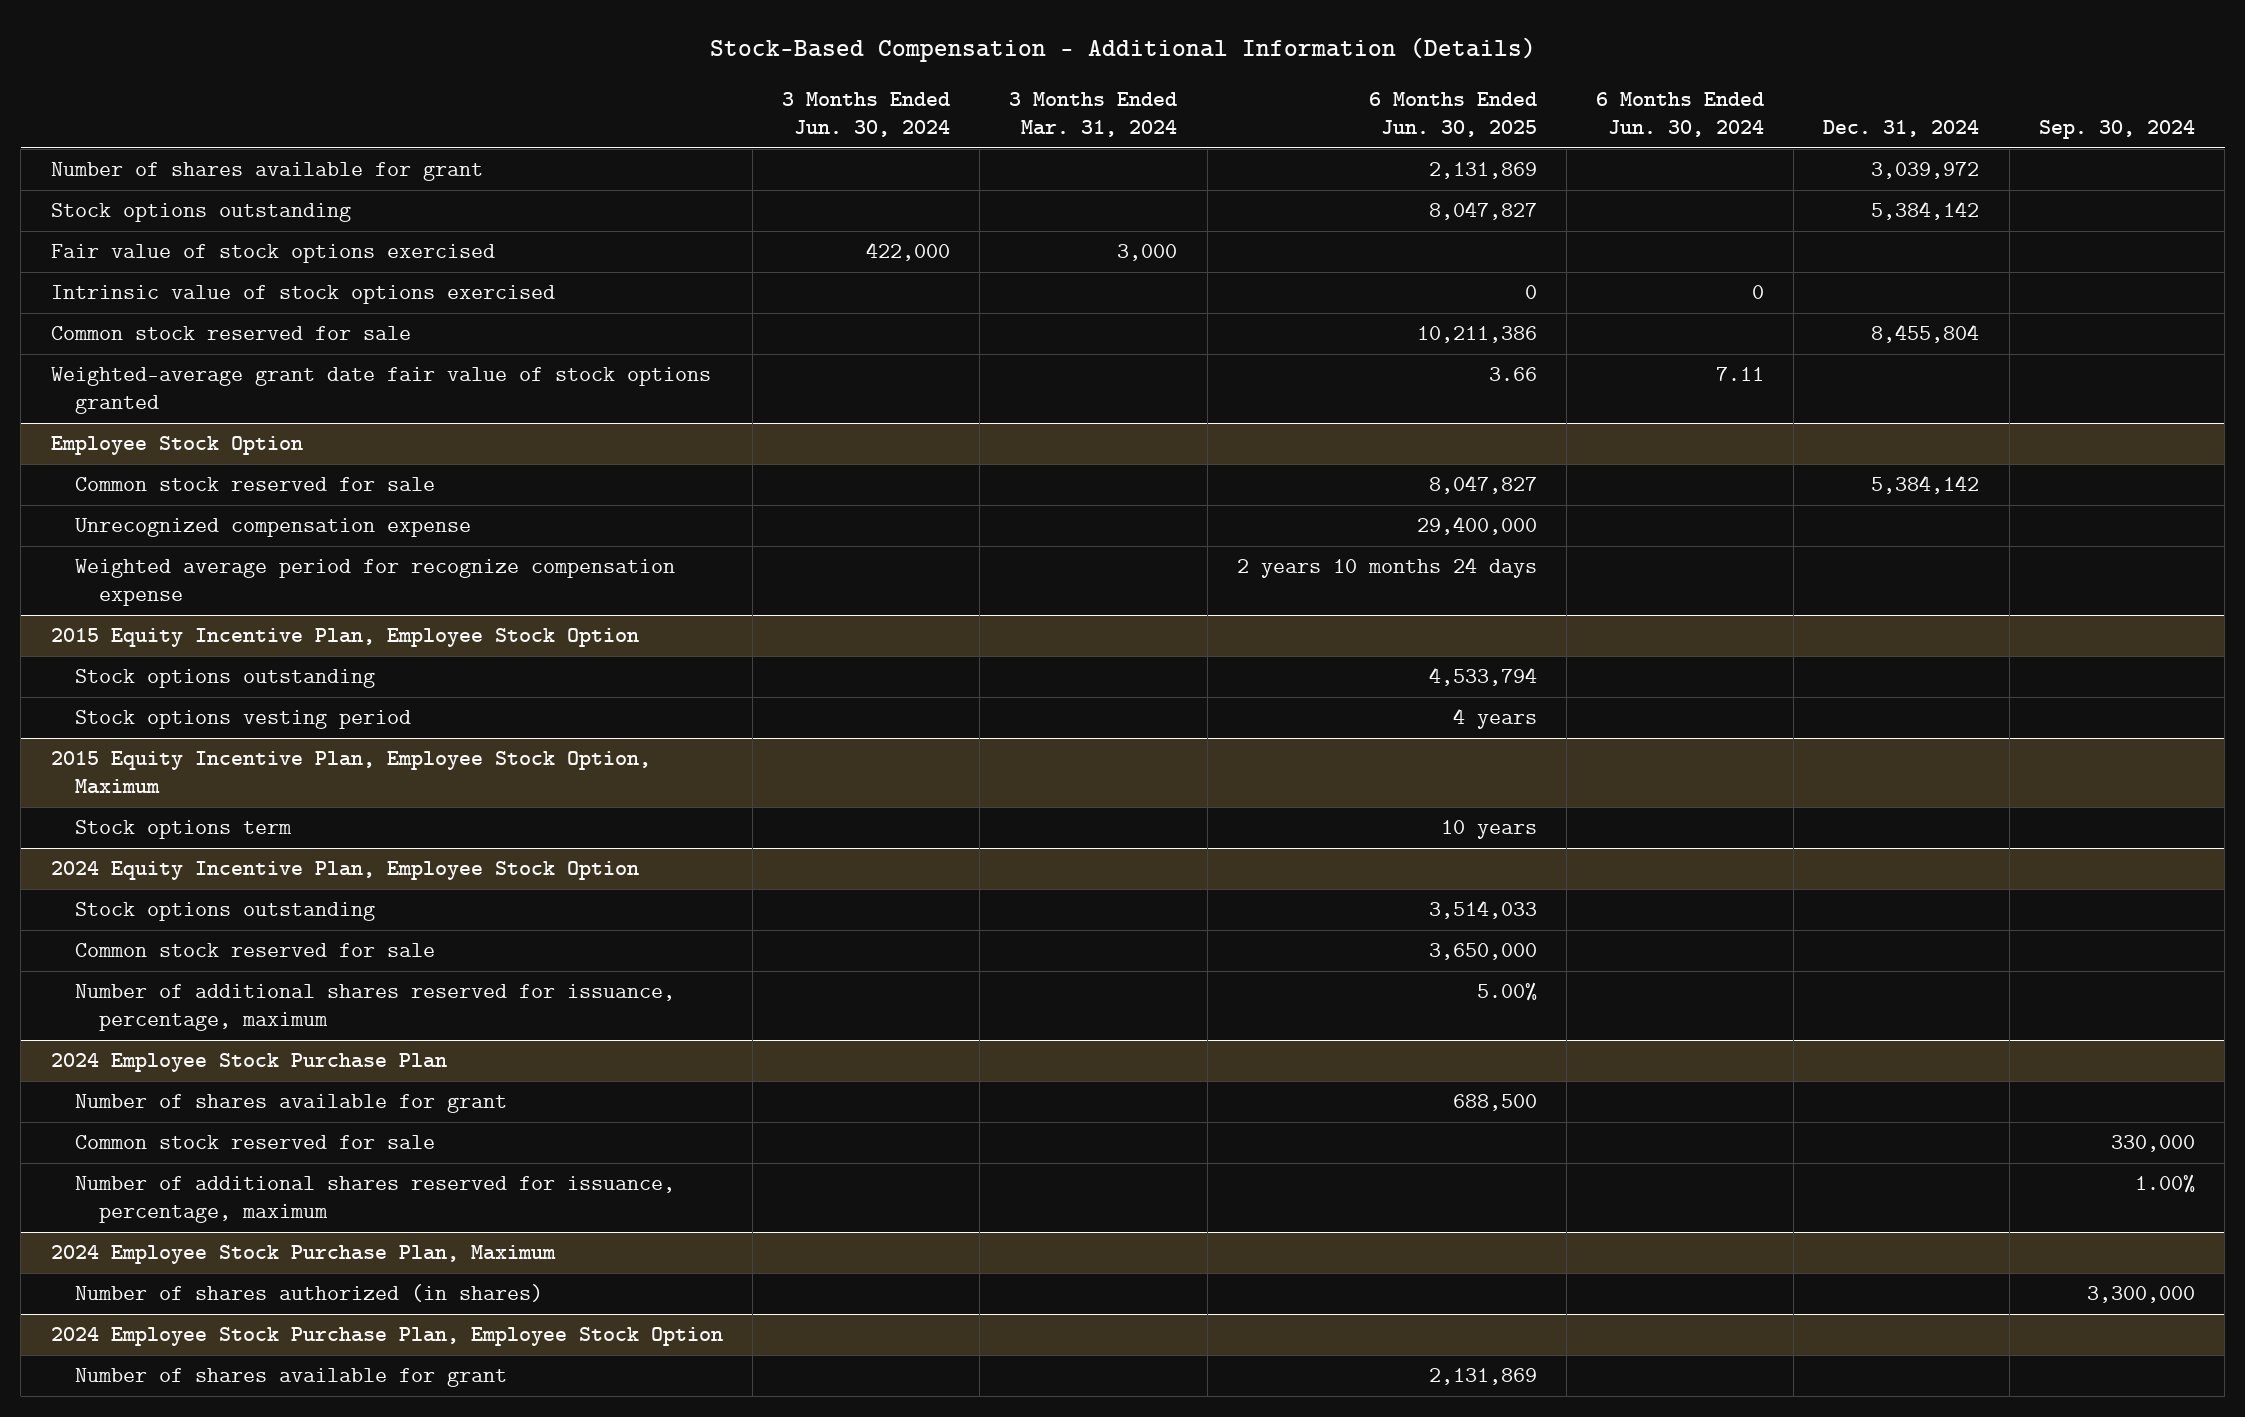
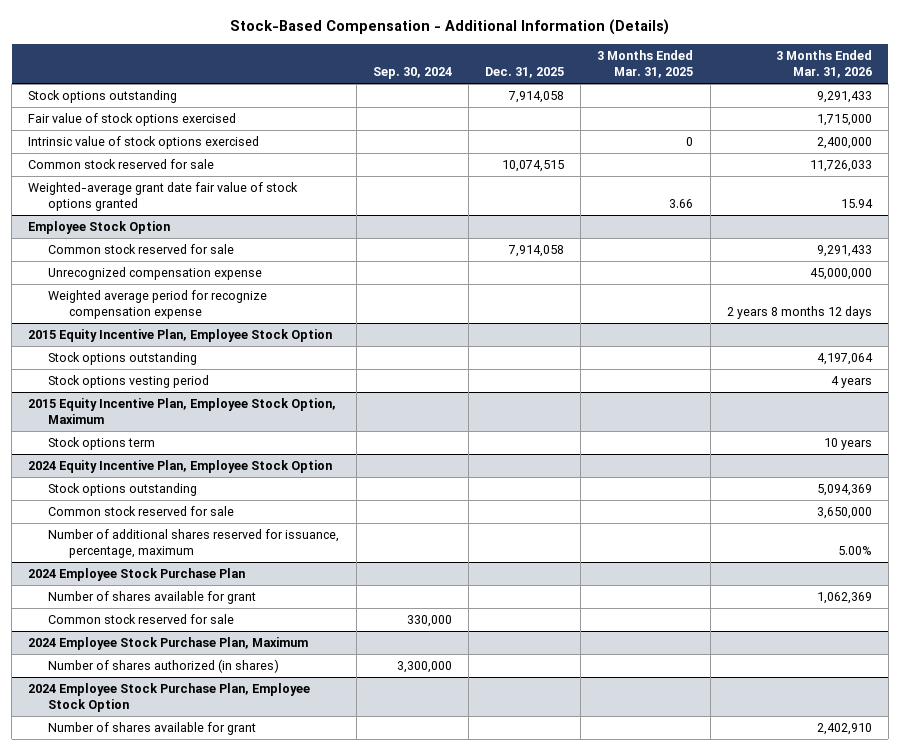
- | 3 Months Ended Jun. 30, 2024 | 3 Months Ended Mar. 31, 2024 | 6 Months Ended Jun. 30, 2025 | 6 Months Ended Jun. 30, 2024 | Dec. 31, 2024 | Sep. 30, 2024
+ | Sep. 30, 2024 | Dec. 31, 2025 | 3 Months Ended Mar. 31, 2025 | 3 Months Ended Mar. 31, 2026
- Number of shares available for grant | | | 2,131,869 | | 3,039,972 |
@ 2024 Employee Stock Purchase Plan
- Number of additional shares reserved for issuance, percentage, maximum | | | | | | 1.00%

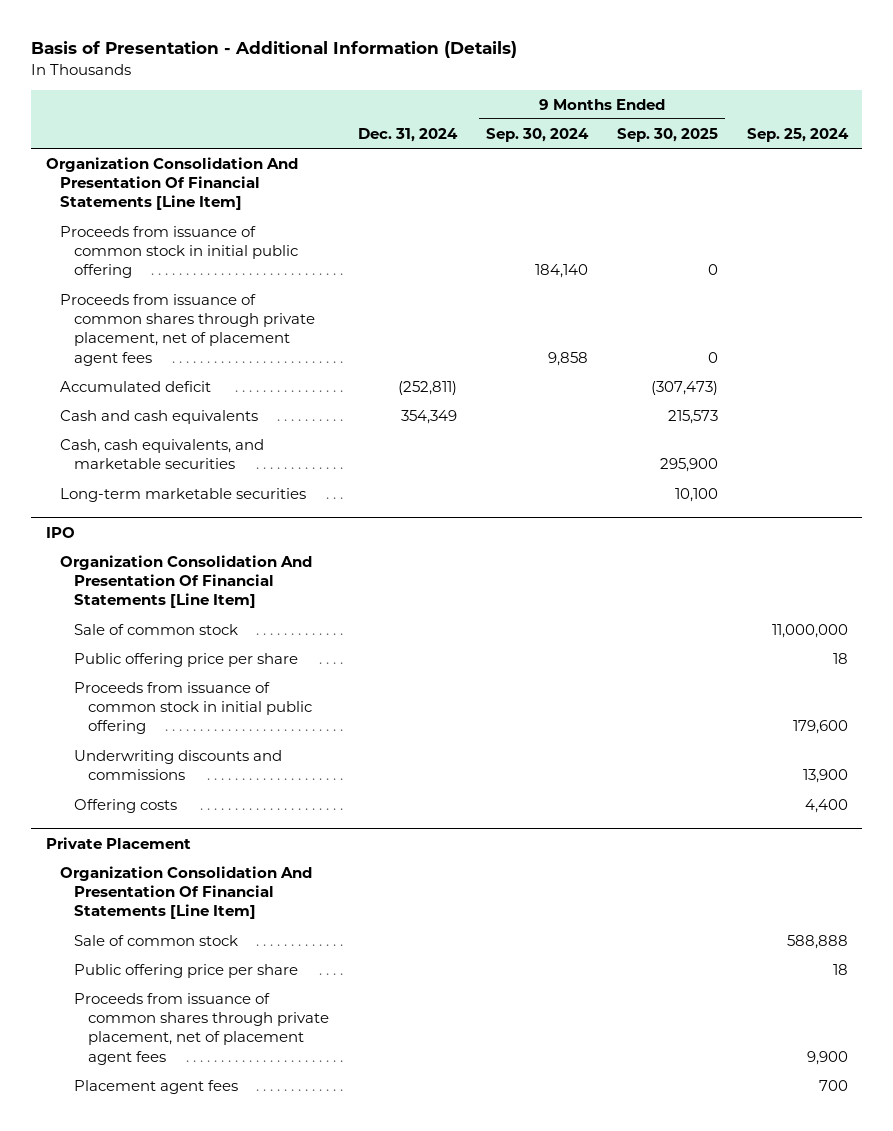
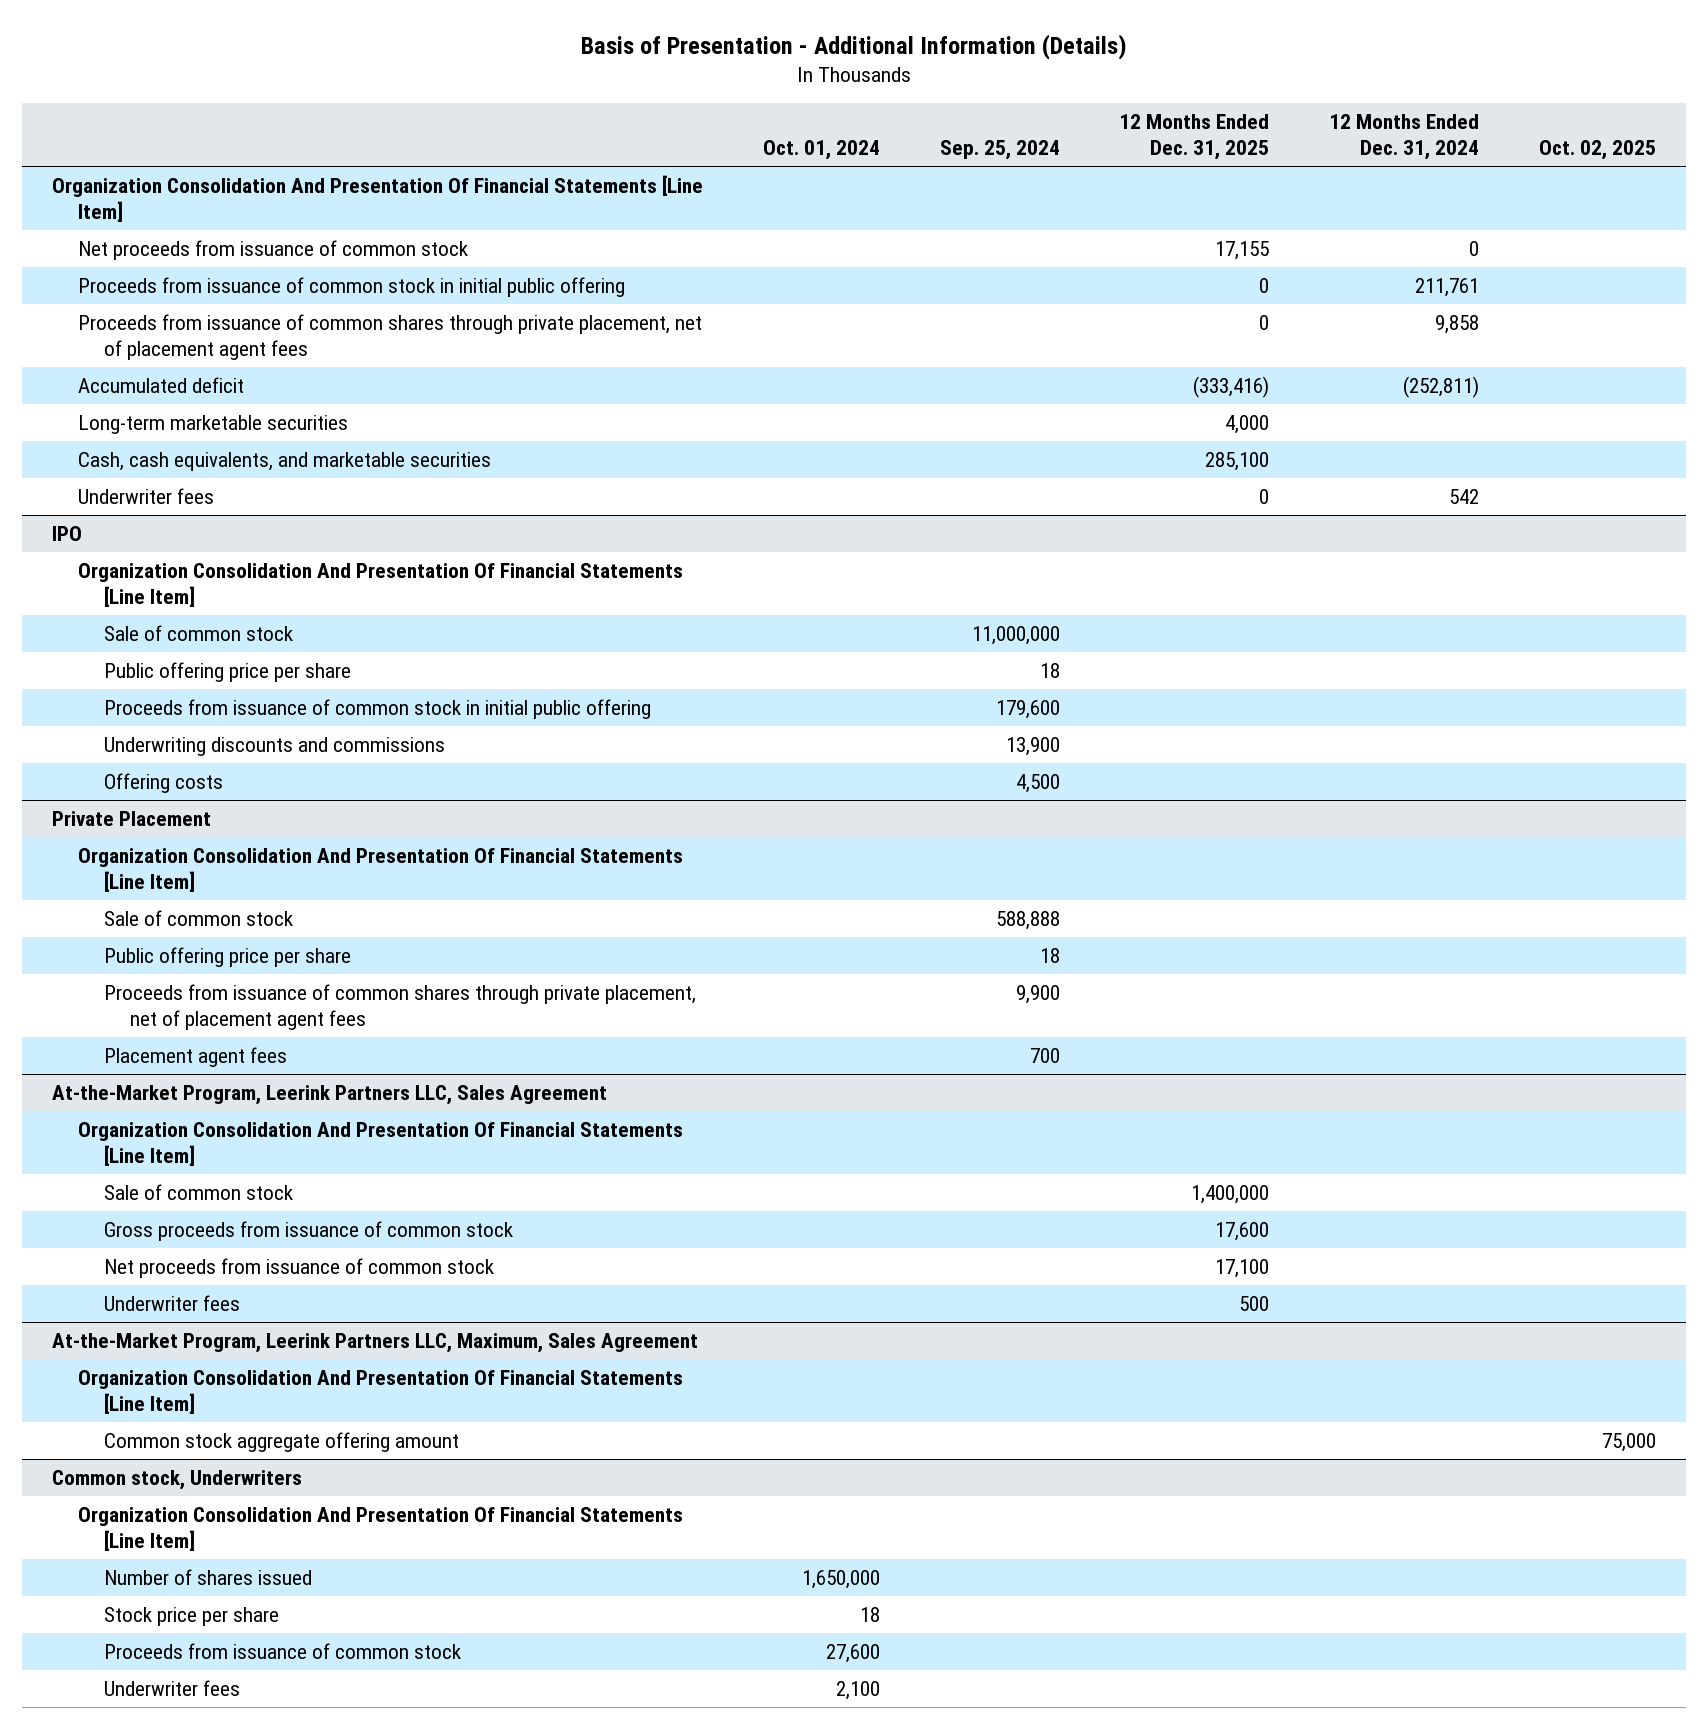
- | Dec. 31, 2024 | 9 Months Ended Sep. 30, 2024 | 9 Months Ended Sep. 30, 2025 | Sep. 25, 2024
+ | Oct. 01, 2024 | Sep. 25, 2024 | 12 Months Ended Dec. 31, 2025 | 12 Months Ended Dec. 31, 2024 | Oct. 02, 2025
+ Net proceeds from issuance of common stock | | | 17,155 | 0 |
- Cash and cash equivalents | 354,349 | | 215,573 |
moved down: Cash, cash equivalents, and marketable securities | | | 285,100 | |
+ Underwriter fees | | | 0 | 542 |
@ IPO
- Offering costs | | | | 4,400
+ Offering costs | | 4,500 | | |
+ At-the-Market Program, Leerink Partners LLC, Sales Agreement
+ Organization Consolidation And Presentation Of Financial Statements [Line Item]
+ Sale of common stock | | | 1,400,000 | |
+ Gross proceeds from issuance of common stock | | | 17,600 | |
+ Net proceeds from issuance of common stock | | | 17,100 | |
+ Underwriter fees | | | 500 | |
+ At-the-Market Program, Leerink Partners LLC, Maximum, Sales Agreement
+ Organization Consolidation And Presentation Of Financial Statements [Line Item]
+ Common stock aggregate offering amount | | | | | 75,000
+ Common stock, Underwriters
+ Organization Consolidation And Presentation Of Financial Statements [Line Item]
+ Number of shares issued | 1,650,000 | | | |
+ Stock price per share | 18 | | | |
+ Proceeds from issuance of common stock | 27,600 | | | |
+ Underwriter fees | 2,100 | | | |

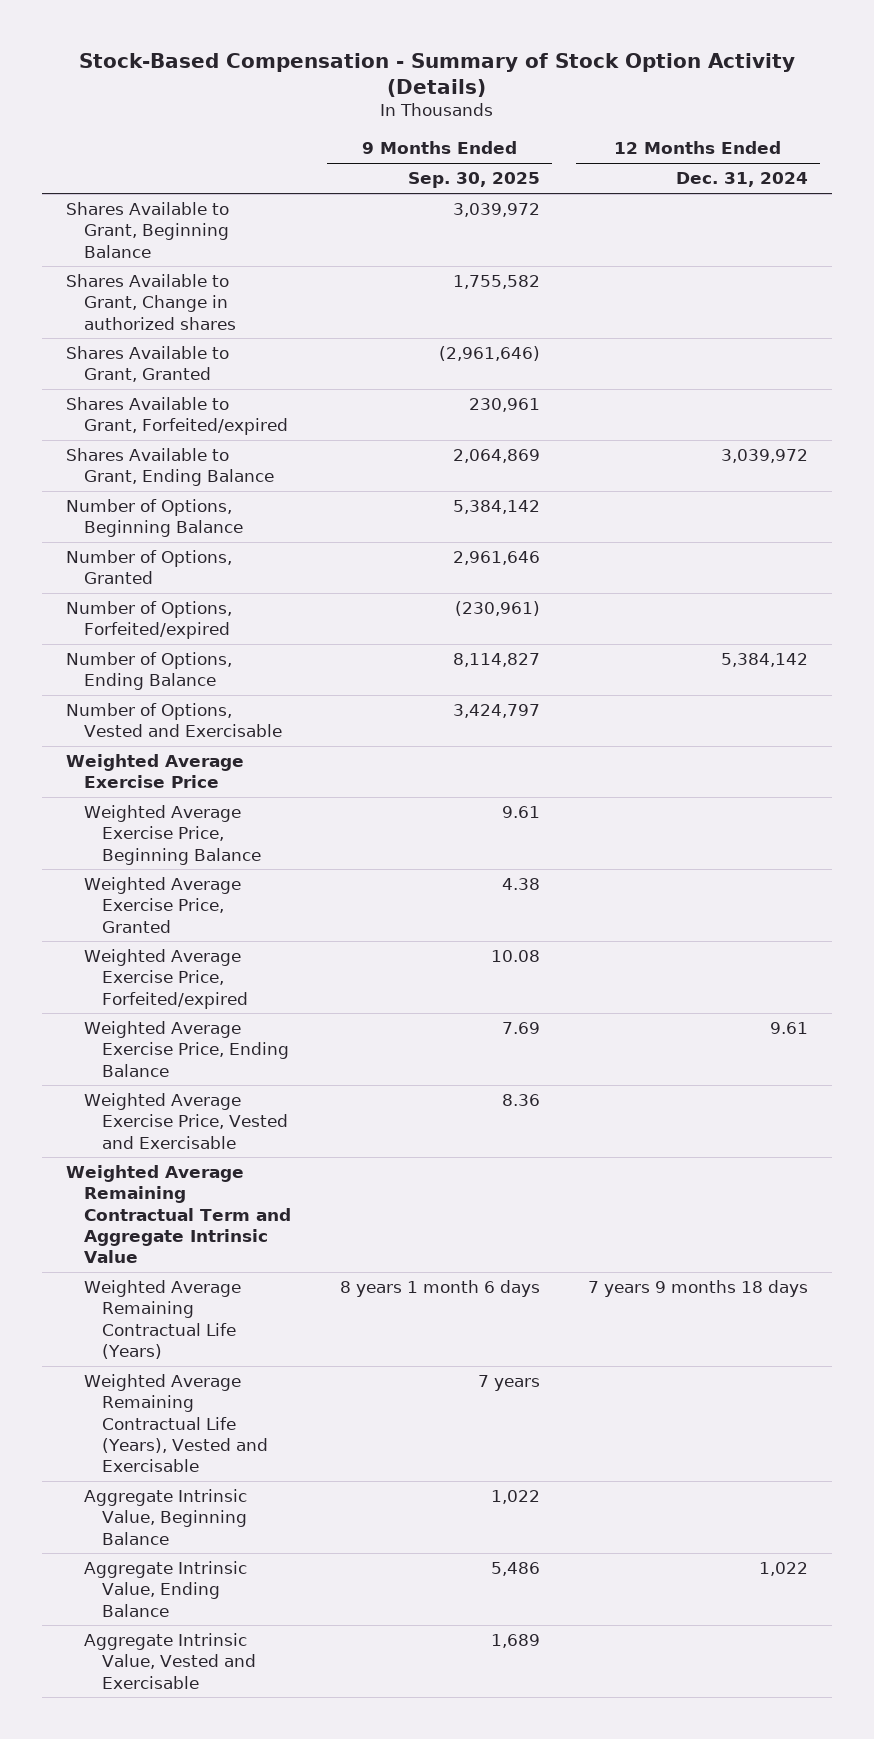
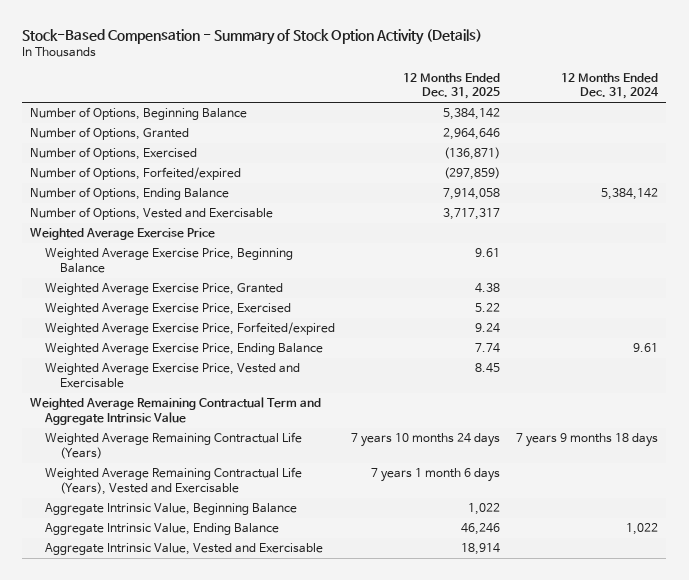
- | 9 Months Ended Sep. 30, 2025 | 12 Months Ended Dec. 31, 2024
+ | 12 Months Ended Dec. 31, 2025 | 12 Months Ended Dec. 31, 2024
- Shares Available to Grant, Beginning Balance | 3,039,972 |
- Shares Available to Grant, Change in authorized shares | 1,755,582 |
- Shares Available to Grant, Granted | (2,961,646) |
- Shares Available to Grant, Forfeited/expired | 230,961 |
- Shares Available to Grant, Ending Balance | 2,064,869 | 3,039,972
+ Number of Options, Exercised | (136,871) |
+ Weighted Average Exercise Price, Exercised | 5.22 |

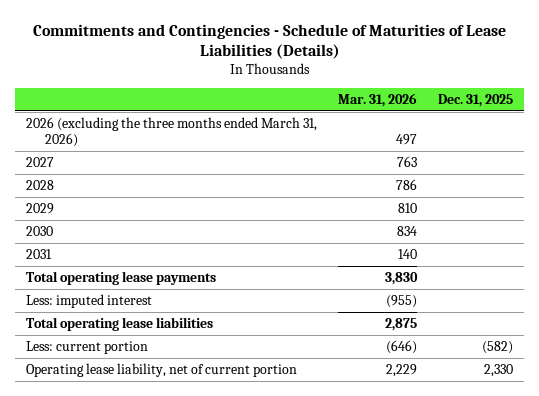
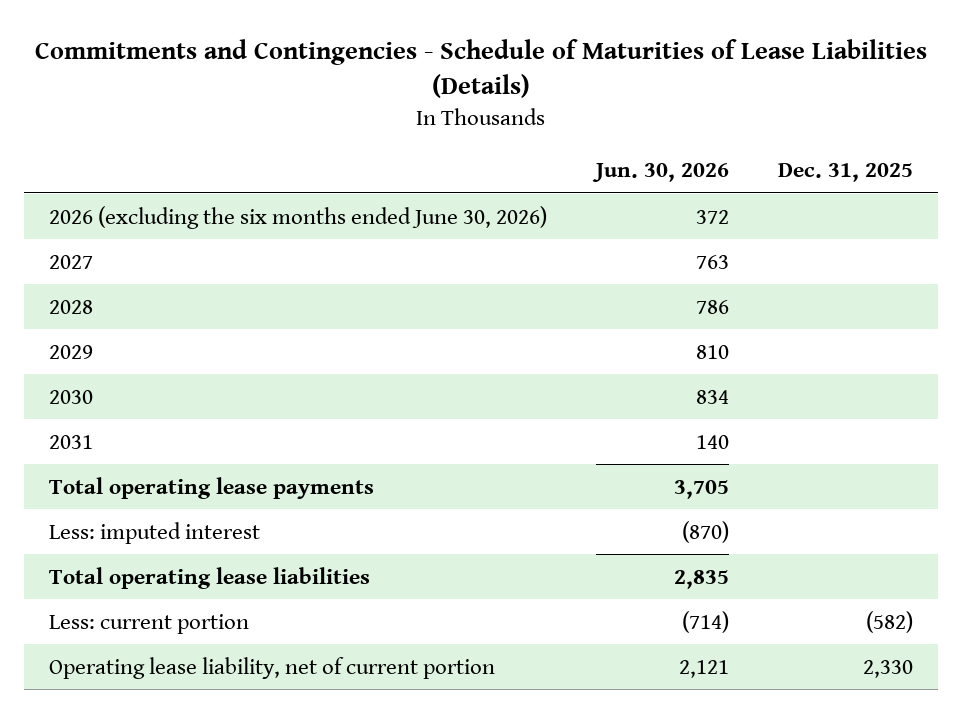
- | Mar. 31, 2026 | Dec. 31, 2025
+ | Jun. 30, 2026 | Dec. 31, 2025
- 2026 (excluding the three months ended March 31, 2026) | 497 |
+ 2026 (excluding the six months ended June 30, 2026) | 372 |

